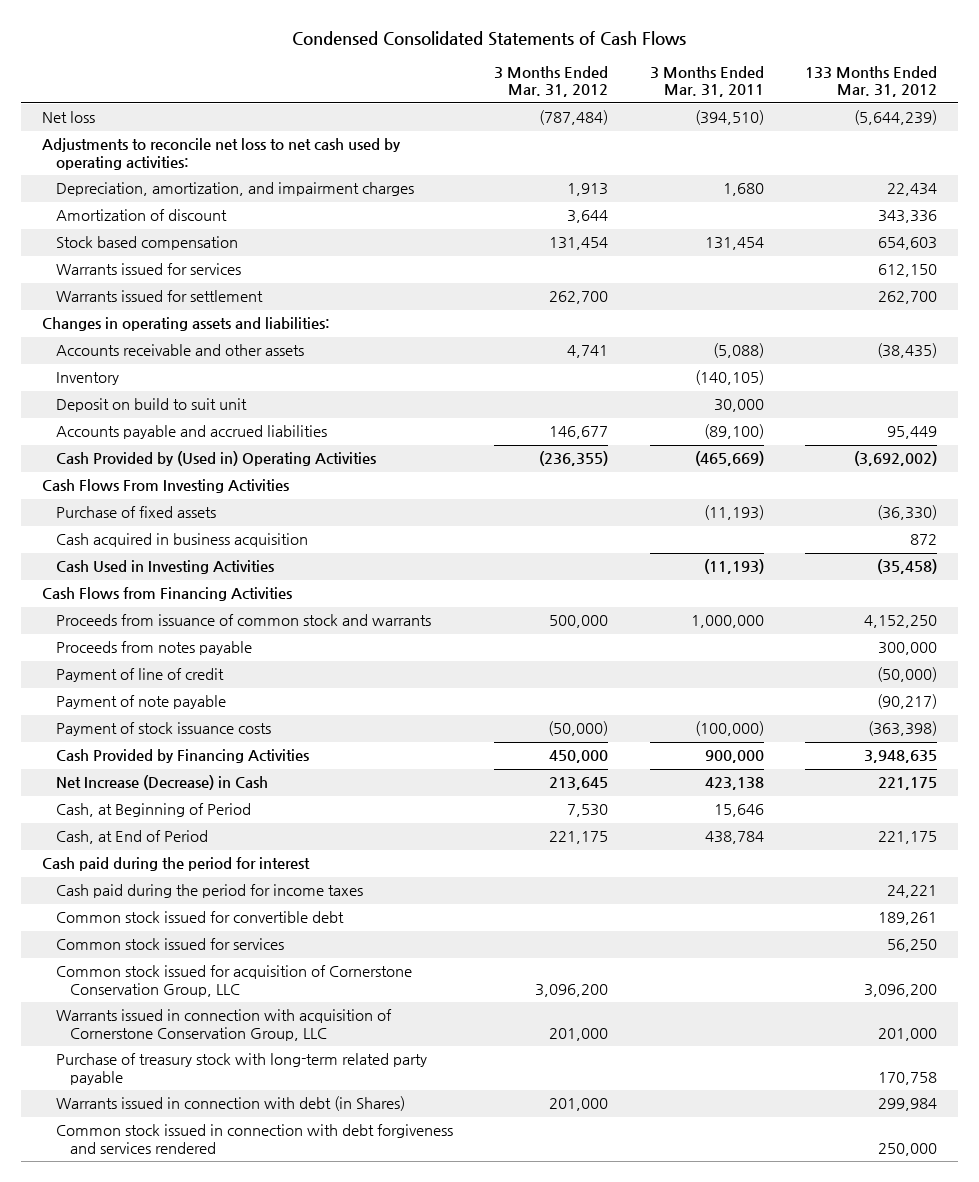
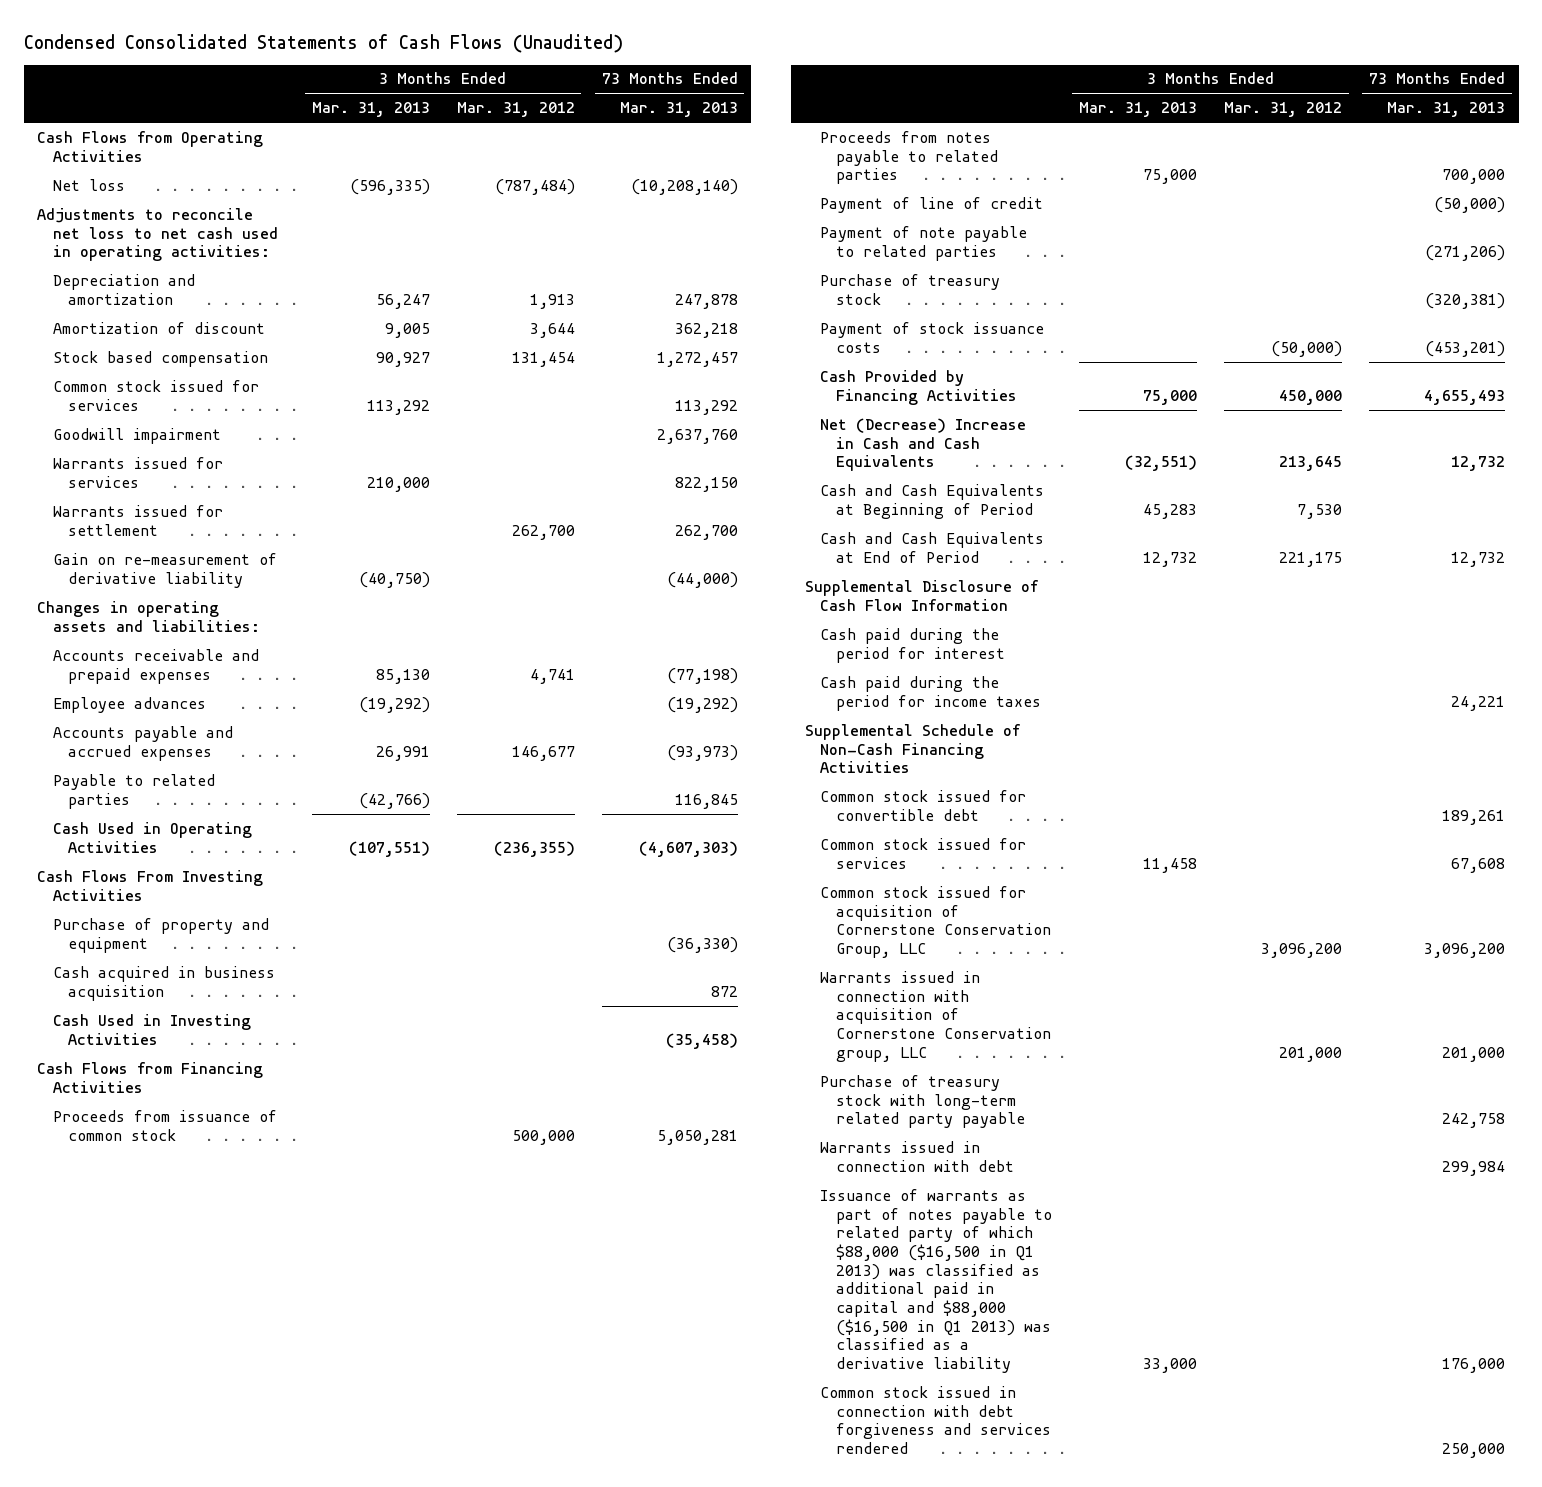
- Condensed Consolidated Statements of Cash Flows
+ Condensed Consolidated Statements of Cash Flows (Unaudited)
- | 3 Months Ended Mar. 31, 2012 | 3 Months Ended Mar. 31, 2011 | 133 Months Ended Mar. 31, 2012
+ | 3 Months Ended Mar. 31, 2013 | 3 Months Ended Mar. 31, 2012 | 73 Months Ended Mar. 31, 2013
+ Cash Flows from Operating Activities
- Adjustments to reconcile net loss to net cash used by operating activities:
- Depreciation, amortization, and impairment charges | 1,913 | 1,680 | 22,434
+ Adjustments to reconcile net loss to net cash used in operating activities:
+ Depreciation and amortization | 56,247 | 1,913 | 247,878
+ Common stock issued for services | 113,292 | | 113,292
+ Goodwill impairment | | | 2,637,760
+ Gain on re-measurement of derivative liability | (40,750) | | (44,000)
- Accounts receivable and other assets | 4,741 | (5,088) | (38,435)
- Inventory | | (140,105) |
- Deposit on build to suit unit | | 30,000 |
- Accounts payable and accrued liabilities | 146,677 | (89,100) | 95,449
- Cash Provided by (Used in) Operating Activities | (236,355) | (465,669) | (3,692,002)
+ Accounts receivable and prepaid expenses | 85,130 | 4,741 | (77,198)
+ Employee advances | (19,292) | | (19,292)
+ Accounts payable and accrued expenses | 26,991 | 146,677 | (93,973)
+ Payable to related parties | (42,766) | | 116,845
+ Cash Used in Operating Activities | (107,551) | (236,355) | (4,607,303)
- Purchase of fixed assets | | (11,193) | (36,330)
+ Purchase of property and equipment | | | (36,330)
- Proceeds from issuance of common stock and warrants | 500,000 | 1,000,000 | 4,152,250
- Proceeds from notes payable | | | 300,000
+ Proceeds from issuance of common stock | | 500,000 | 5,050,281
+ Proceeds from notes payable to related parties | 75,000 | | 700,000
- Payment of note payable | | | (90,217)
+ Payment of note payable to related parties | | | (271,206)
+ Purchase of treasury stock | | | (320,381)
- Net Increase (Decrease) in Cash | 213,645 | 423,138 | 221,175
- Cash, at Beginning of Period | 7,530 | 15,646 |
- Cash, at End of Period | 221,175 | 438,784 | 221,175
+ Net (Decrease) Increase in Cash and Cash Equivalents | (32,551) | 213,645 | 12,732
+ Cash and Cash Equivalents at Beginning of Period | 45,283 | 7,530 |
+ Cash and Cash Equivalents at End of Period | 12,732 | 221,175 | 12,732
+ Supplemental Disclosure of Cash Flow Information
+ Supplemental Schedule of Non-Cash Financing Activities
- Warrants issued in connection with acquisition of Cornerstone Conservation Group, LLC | 201,000 | | 201,000
+ Warrants issued in connection with acquisition of Cornerstone Conservation group, LLC | | 201,000 | 201,000
- Warrants issued in connection with debt (in Shares) | 201,000 | | 299,984
+ Warrants issued in connection with debt | | | 299,984
+ Issuance of warrants as part of notes payable to related party of which $88,000 ($16,500 in Q1 2013) was classified as additional paid in capital and $88,000 ($16,500 in Q1 2013) was classified as a derivative liability | 33,000 | | 176,000

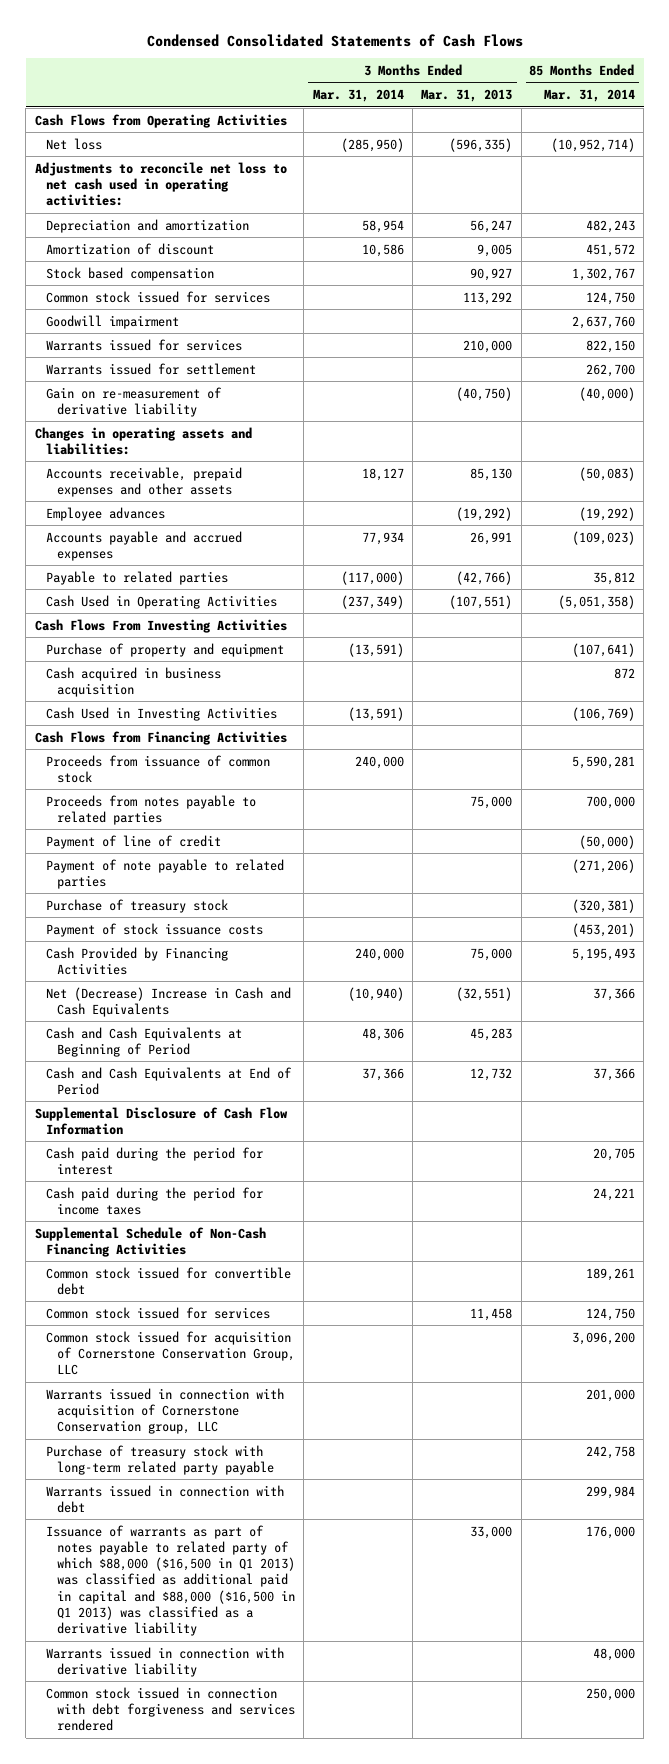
- Condensed Consolidated Statements of Cash Flows (Unaudited)
+ Condensed Consolidated Statements of Cash Flows
- | 3 Months Ended Mar. 31, 2013 | 3 Months Ended Mar. 31, 2012 | 73 Months Ended Mar. 31, 2013
+ | 3 Months Ended Mar. 31, 2014 | 3 Months Ended Mar. 31, 2013 | 85 Months Ended Mar. 31, 2014
- Accounts receivable and prepaid expenses | 85,130 | 4,741 | (77,198)
+ Accounts receivable, prepaid expenses and other assets | 18,127 | 85,130 | (50,083)
+ Warrants issued in connection with derivative liability | | | 48,000

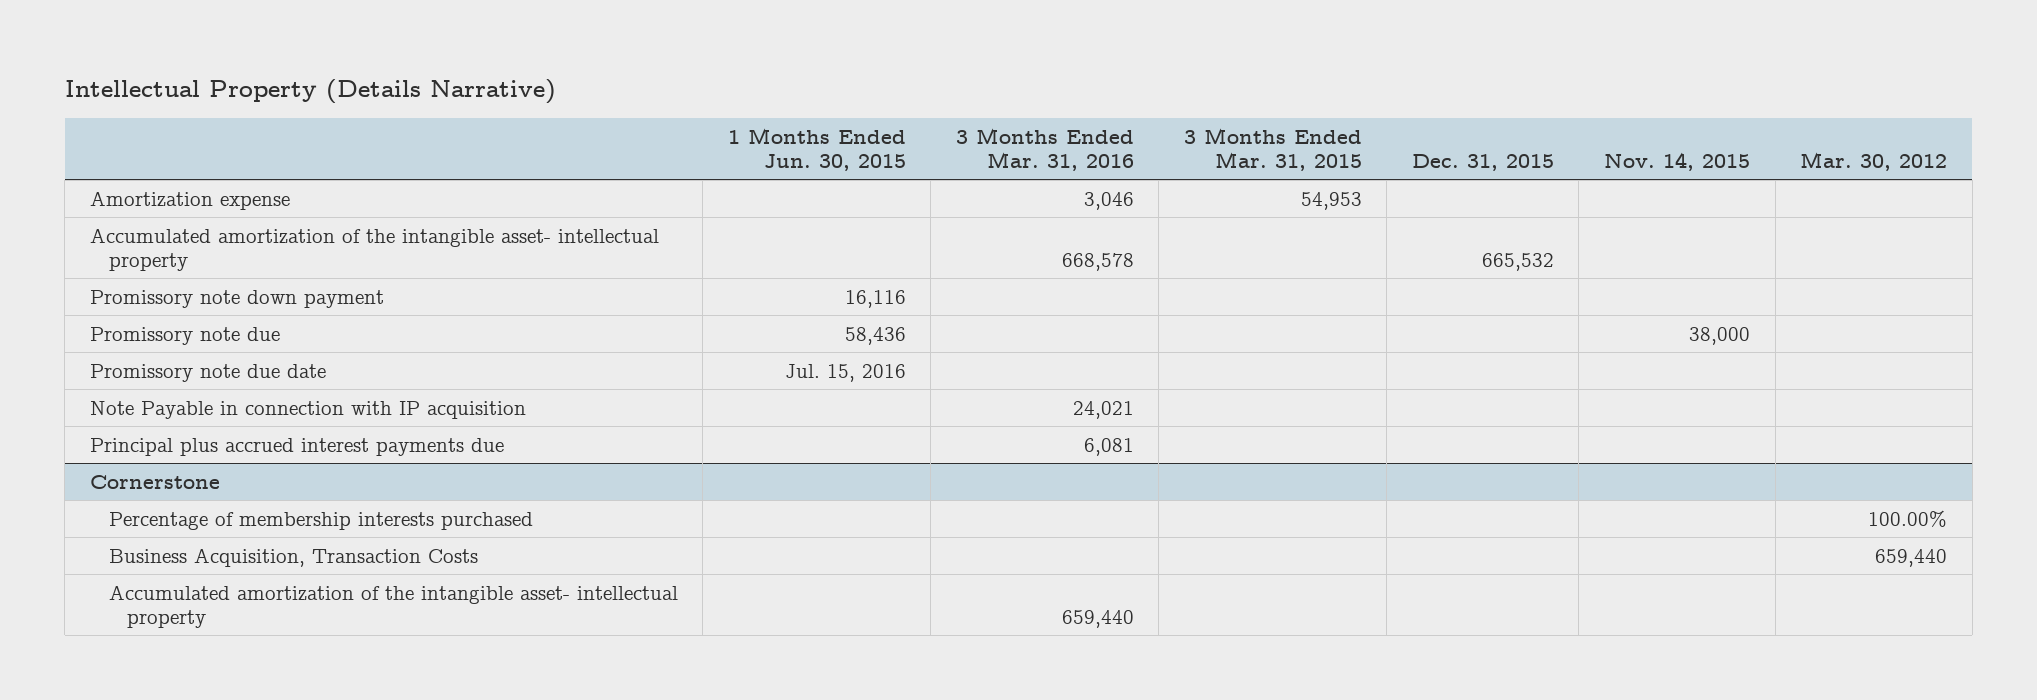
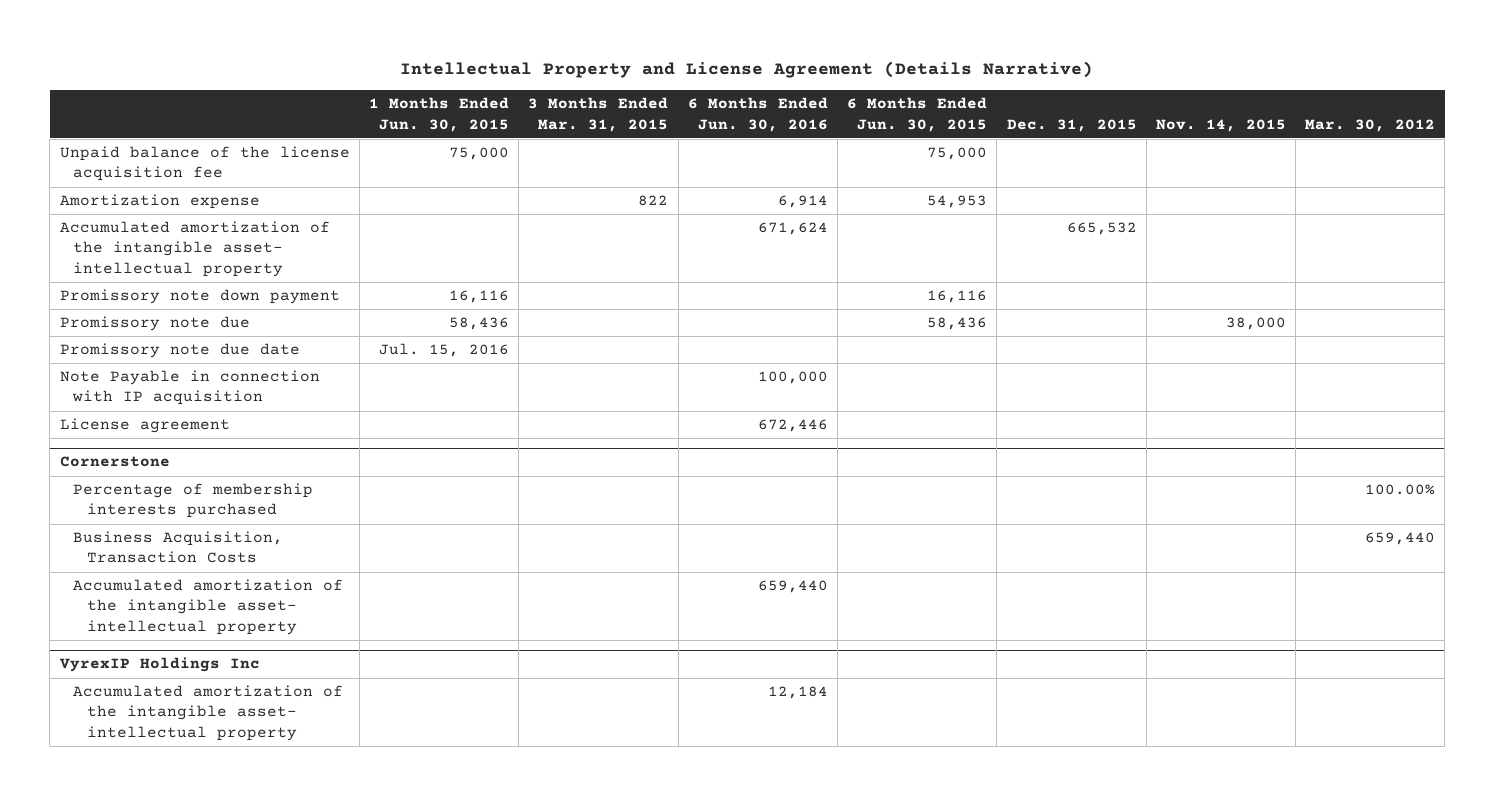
- Intellectual Property (Details Narrative)
+ Intellectual Property and License Agreement (Details Narrative)
- | 1 Months Ended Jun. 30, 2015 | 3 Months Ended Mar. 31, 2016 | 3 Months Ended Mar. 31, 2015 | Dec. 31, 2015 | Nov. 14, 2015 | Mar. 30, 2012
+ | 1 Months Ended Jun. 30, 2015 | 3 Months Ended Mar. 31, 2015 | 6 Months Ended Jun. 30, 2016 | 6 Months Ended Jun. 30, 2015 | Dec. 31, 2015 | Nov. 14, 2015 | Mar. 30, 2012
- Amortization expense | | 3,046 | 54,953 | | |
+ Unpaid balance of the license acquisition fee | 75,000 | | | 75,000 | | |
+ Amortization expense | | 822 | 6,914 | 54,953 | | |
- Principal plus accrued interest payments due | | 6,081 | | | |
+ License agreement | | | 672,446 | | | |
+ VyrexIP Holdings Inc
+ Accumulated amortization of the intangible asset- intellectual property | | | 12,184 | | | |

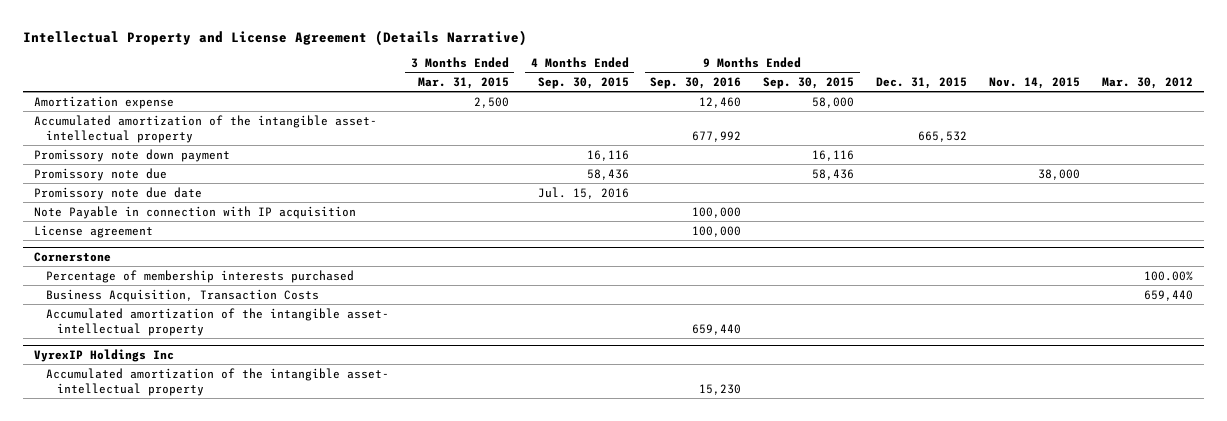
- | 1 Months Ended Jun. 30, 2015 | 3 Months Ended Mar. 31, 2015 | 6 Months Ended Jun. 30, 2016 | 6 Months Ended Jun. 30, 2015 | Dec. 31, 2015 | Nov. 14, 2015 | Mar. 30, 2012
+ | 3 Months Ended Mar. 31, 2015 | 4 Months Ended Sep. 30, 2015 | 9 Months Ended Sep. 30, 2016 | 9 Months Ended Sep. 30, 2015 | Dec. 31, 2015 | Nov. 14, 2015 | Mar. 30, 2012
- Unpaid balance of the license acquisition fee | 75,000 | | | 75,000 | | |
- Amortization expense | | 822 | 6,914 | 54,953 | | |
+ Amortization expense | 2,500 | | 12,460 | 58,000 | | |

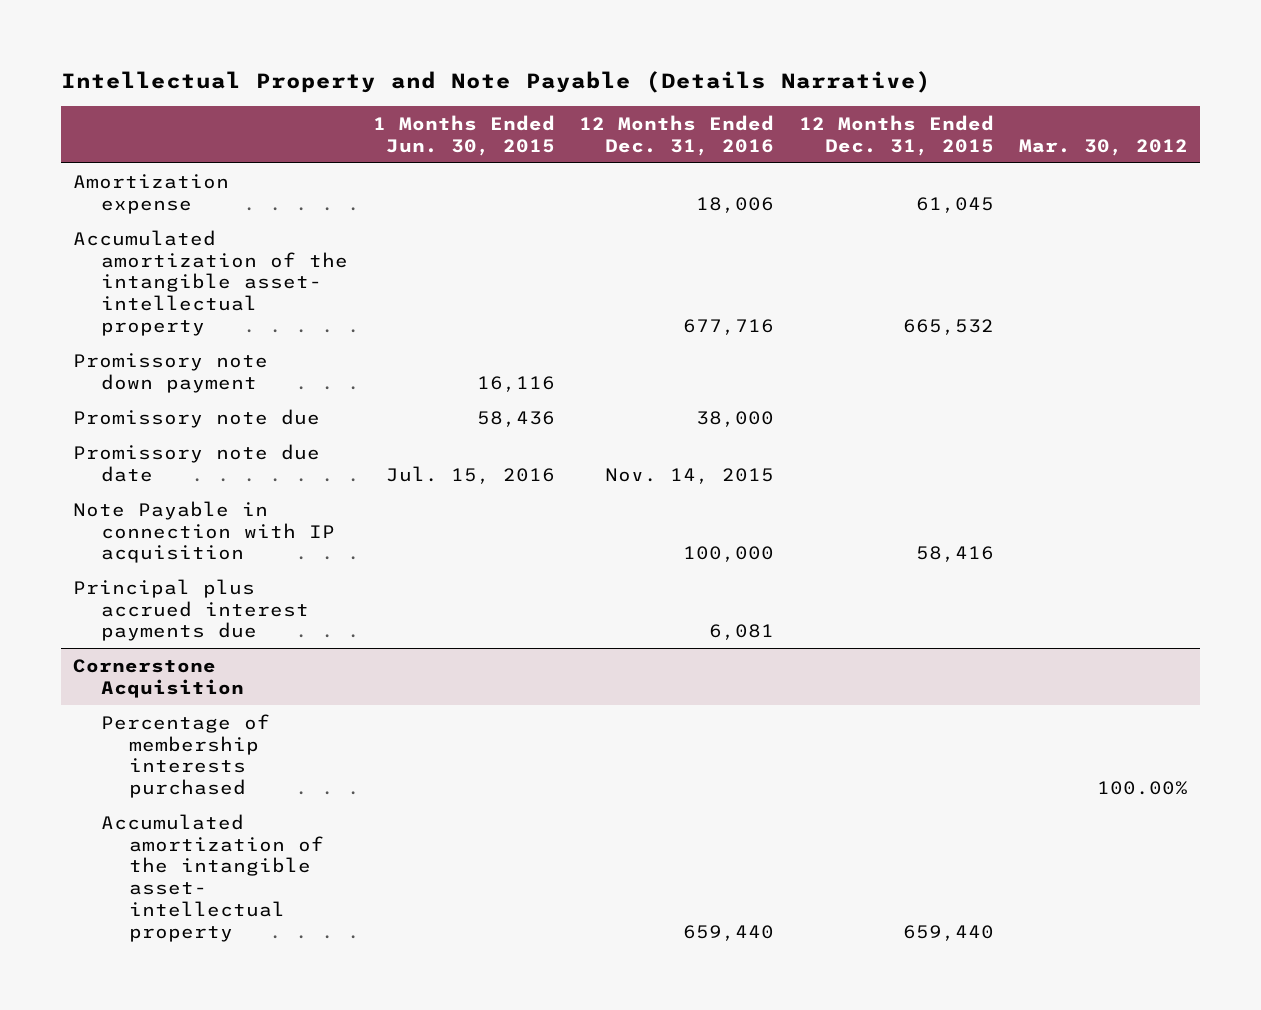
- Intellectual Property and License Agreement (Details Narrative)
+ Intellectual Property and Note Payable (Details Narrative)
- | 3 Months Ended Mar. 31, 2015 | 4 Months Ended Sep. 30, 2015 | 9 Months Ended Sep. 30, 2016 | 9 Months Ended Sep. 30, 2015 | Dec. 31, 2015 | Nov. 14, 2015 | Mar. 30, 2012
+ | 1 Months Ended Jun. 30, 2015 | 12 Months Ended Dec. 31, 2016 | 12 Months Ended Dec. 31, 2015 | Mar. 30, 2012
- License agreement | | | 100,000 | | | |
- Cornerstone
+ Principal plus accrued interest payments due | | 6,081 | |
+ Cornerstone Acquisition
- Business Acquisition, Transaction Costs | | | | | | | 659,440
- VyrexIP Holdings Inc
- Accumulated amortization of the intangible asset- intellectual property | | | 15,230 | | | |

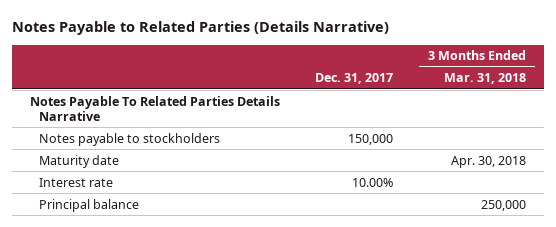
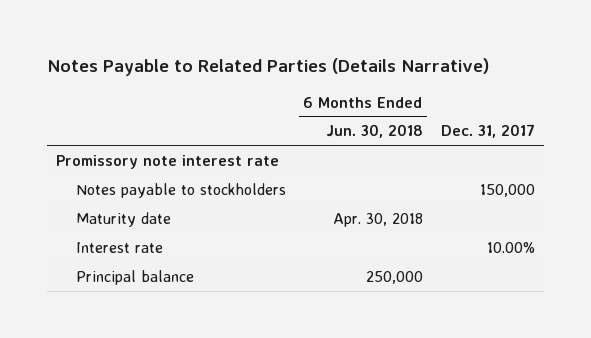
- | Dec. 31, 2017 | 3 Months Ended Mar. 31, 2018
+ | 6 Months Ended Jun. 30, 2018 | Dec. 31, 2017
- Notes Payable To Related Parties Details Narrative
+ Promissory note interest rate

